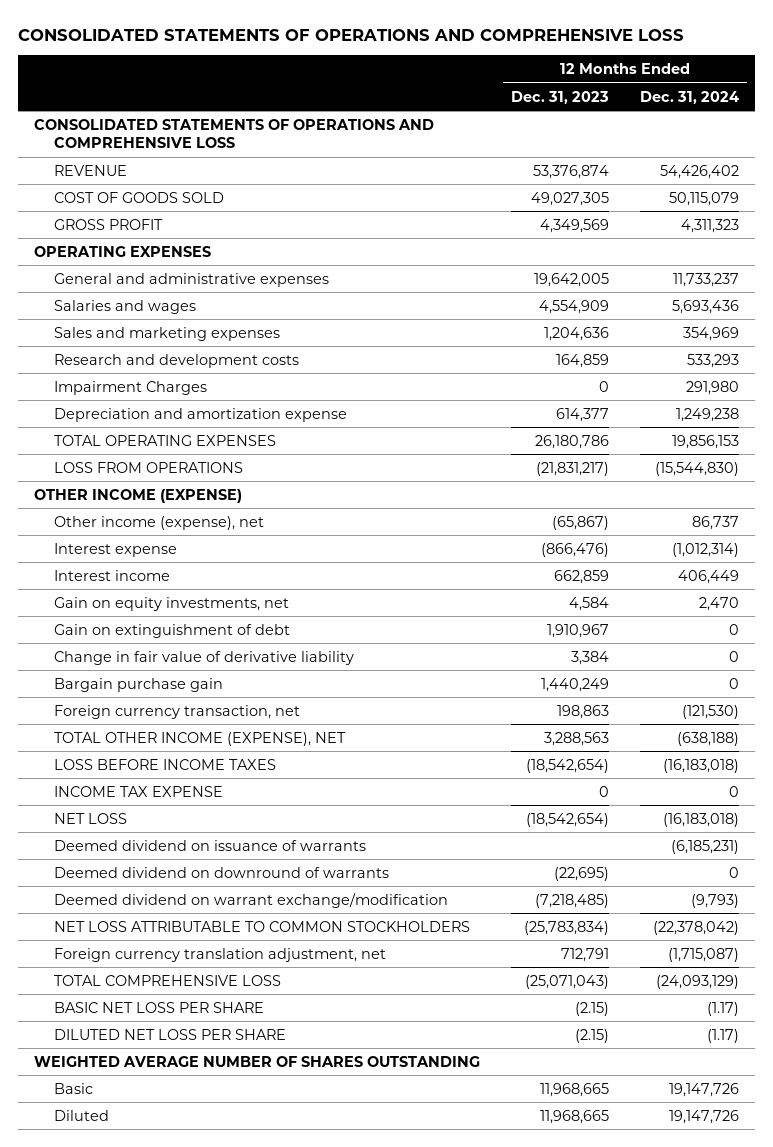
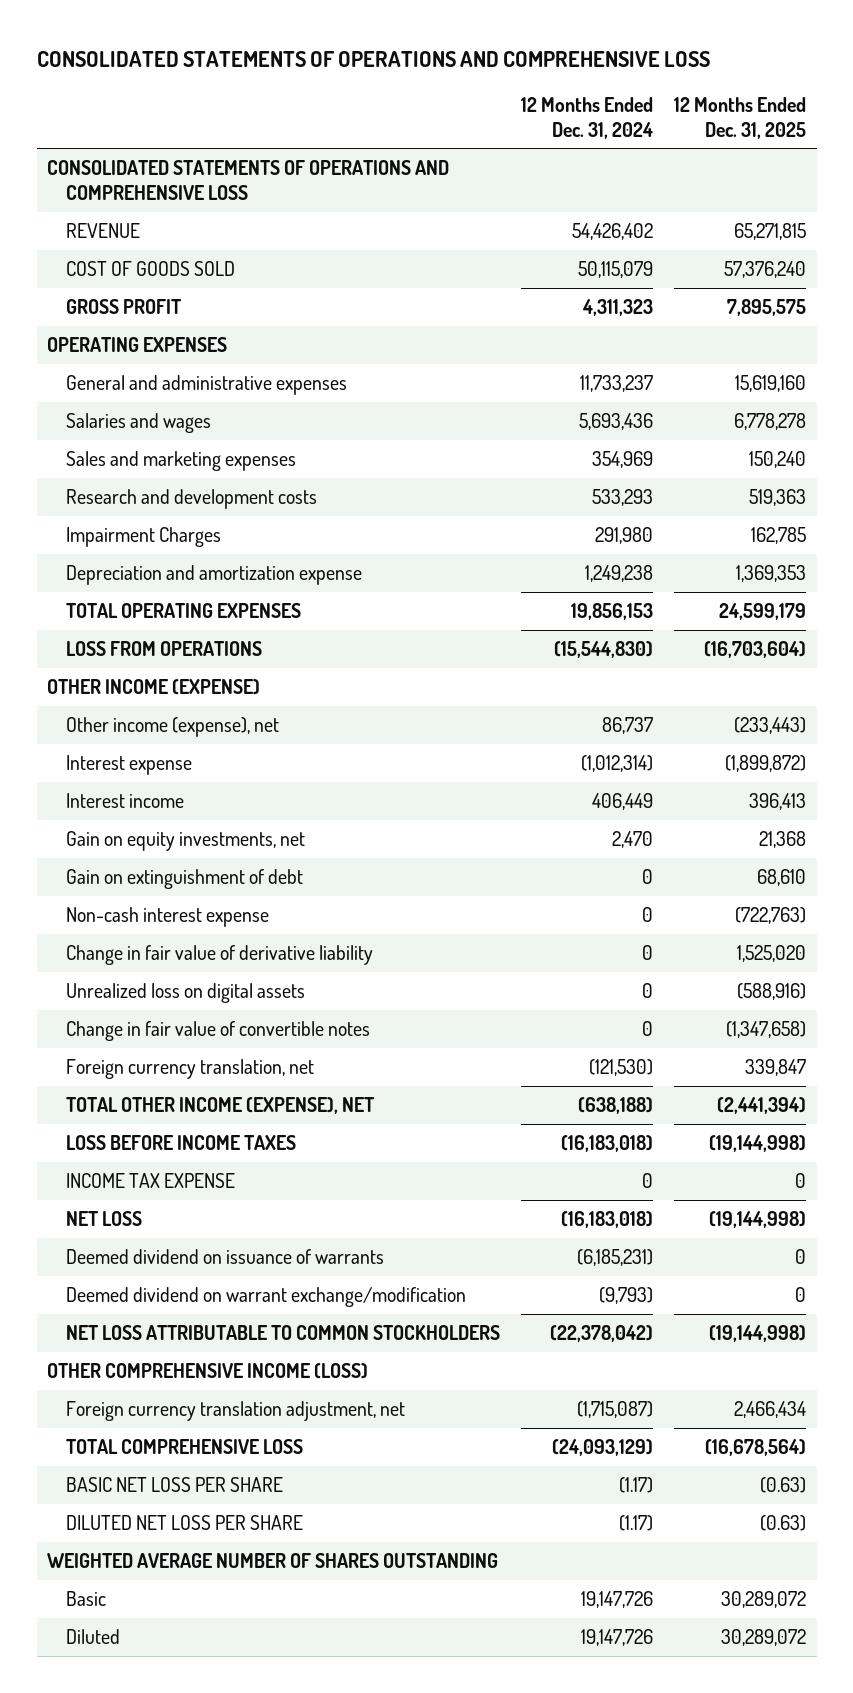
- | 12 Months Ended Dec. 31, 2023 | 12 Months Ended Dec. 31, 2024
+ | 12 Months Ended Dec. 31, 2024 | 12 Months Ended Dec. 31, 2025
+ Non-cash interest expense | 0 | (722,763)
- Bargain purchase gain | 1,440,249 | 0
- Foreign currency transaction, net | 198,863 | (121,530)
+ Unrealized loss on digital assets | 0 | (588,916)
+ Change in fair value of convertible notes | 0 | (1,347,658)
+ Foreign currency translation, net | (121,530) | 339,847
- Deemed dividend on downround of warrants | (22,695) | 0
+ OTHER COMPREHENSIVE INCOME (LOSS)

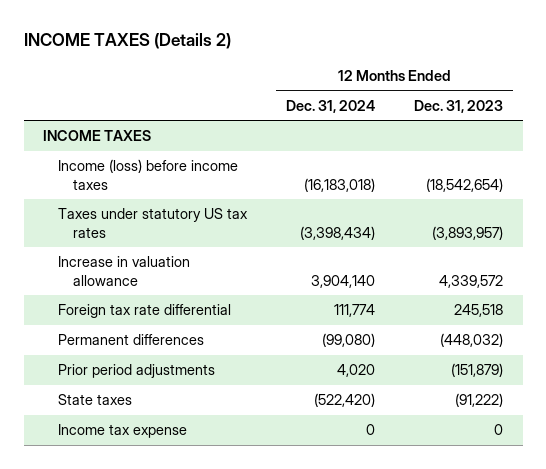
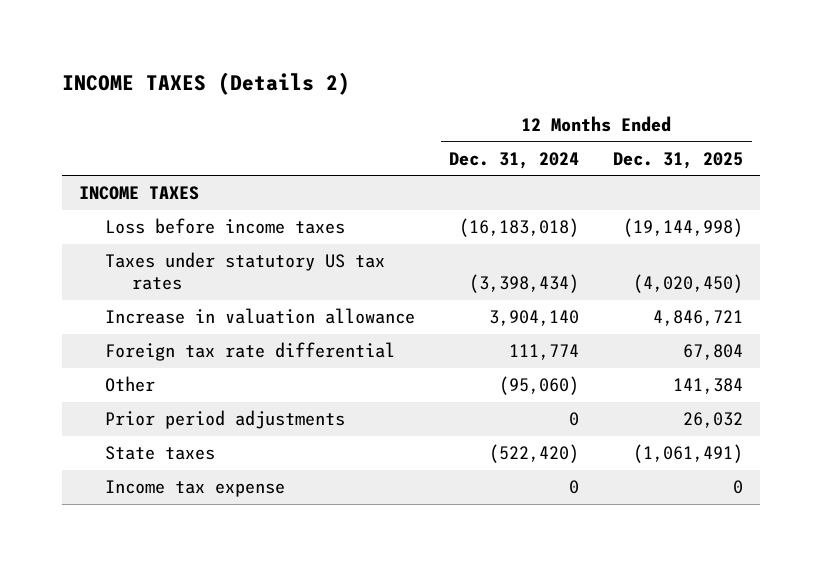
- | 12 Months Ended Dec. 31, 2024 | 12 Months Ended Dec. 31, 2023
+ | 12 Months Ended Dec. 31, 2024 | 12 Months Ended Dec. 31, 2025
- Income (loss) before income taxes | (16,183,018) | (18,542,654)
+ Loss before income taxes | (16,183,018) | (19,144,998)
- Permanent differences | (99,080) | (448,032)
- Prior period adjustments | 4,020 | (151,879)
+ Other | (95,060) | 141,384
+ Prior period adjustments | 0 | 26,032

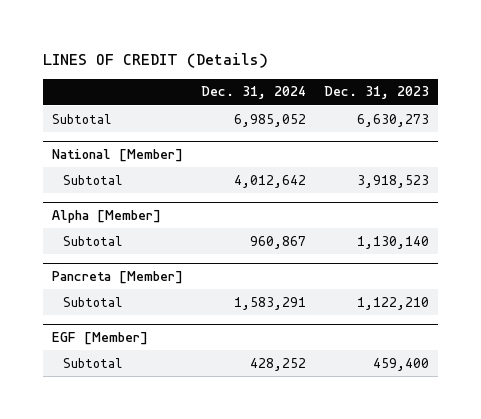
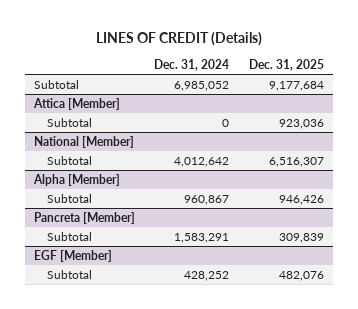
- | Dec. 31, 2024 | Dec. 31, 2023
+ | Dec. 31, 2024 | Dec. 31, 2025
+ Attica [Member]
+ Subtotal | 0 | 923,036

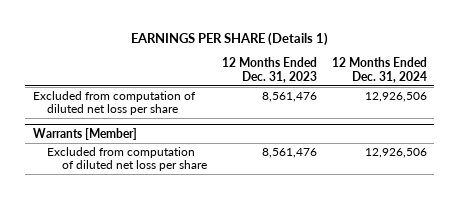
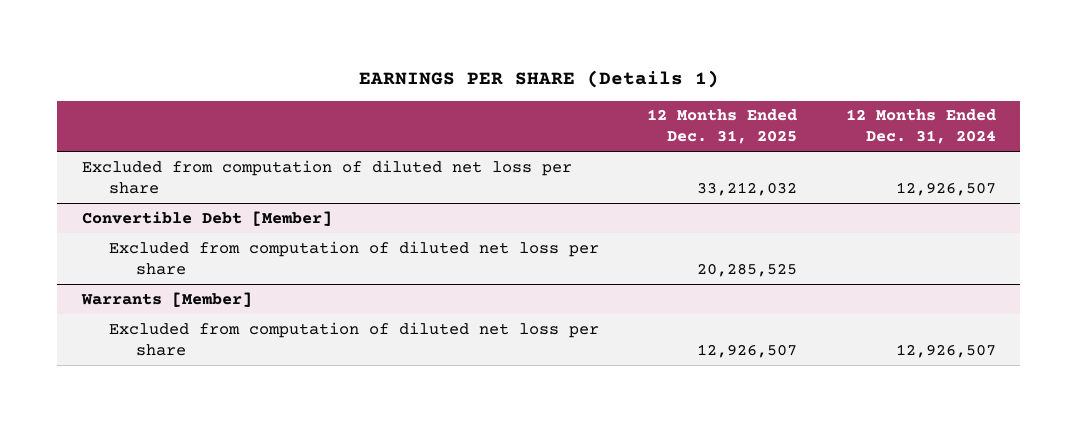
- | 12 Months Ended Dec. 31, 2023 | 12 Months Ended Dec. 31, 2024
+ | 12 Months Ended Dec. 31, 2025 | 12 Months Ended Dec. 31, 2024
- Excluded from computation of diluted net loss per share | 8,561,476 | 12,926,506
+ Excluded from computation of diluted net loss per share | 33,212,032 | 12,926,507
+ Convertible Debt [Member]
+ Excluded from computation of diluted net loss per share | 20,285,525 |
@ Warrants [Member]
- Excluded from computation of diluted net loss per share | 8,561,476 | 12,926,506
+ Excluded from computation of diluted net loss per share | 12,926,507 | 12,926,507

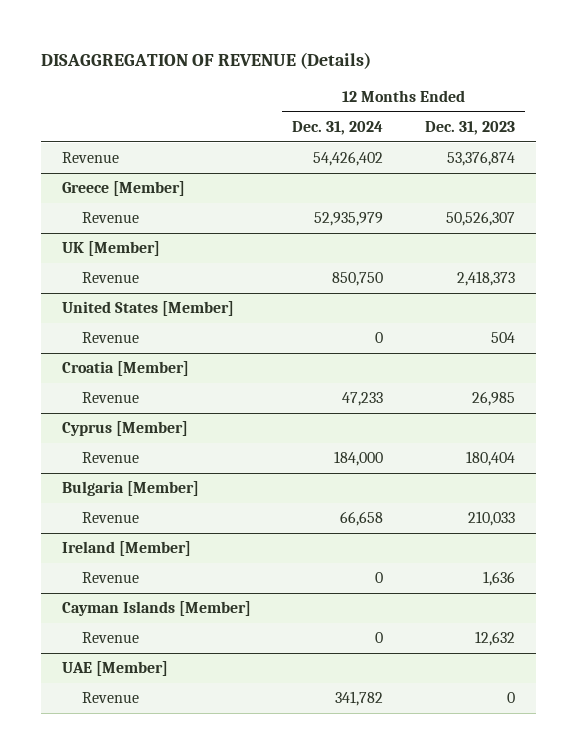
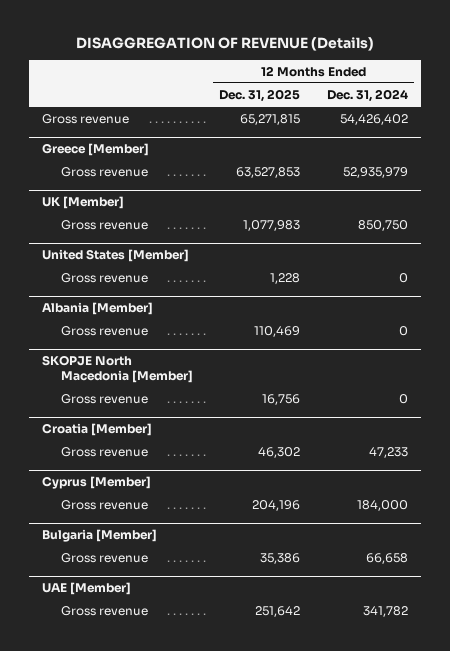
- | 12 Months Ended Dec. 31, 2024 | 12 Months Ended Dec. 31, 2023
+ | 12 Months Ended Dec. 31, 2025 | 12 Months Ended Dec. 31, 2024
- Revenue | 54,426,402 | 53,376,874
+ Gross revenue | 65,271,815 | 54,426,402
@ Greece [Member]
- Revenue | 52,935,979 | 50,526,307
+ Gross revenue | 63,527,853 | 52,935,979
@ UK [Member]
- Revenue | 850,750 | 2,418,373
+ Gross revenue | 1,077,983 | 850,750
@ United States [Member]
- Revenue | 0 | 504
+ Gross revenue | 1,228 | 0
+ Albania [Member]
+ Gross revenue | 110,469 | 0
+ SKOPJE North Macedonia [Member]
+ Gross revenue | 16,756 | 0
@ Croatia [Member]
- Revenue | 47,233 | 26,985
+ Gross revenue | 46,302 | 47,233
@ Cyprus [Member]
- Revenue | 184,000 | 180,404
+ Gross revenue | 204,196 | 184,000
@ Bulgaria [Member]
- Revenue | 66,658 | 210,033
- Ireland [Member]
- Revenue | 0 | 1,636
- Cayman Islands [Member]
- Revenue | 0 | 12,632
@ Bulgaria [Member]
+ Gross revenue | 35,386 | 66,658
@ UAE [Member]
- Revenue | 341,782 | 0
+ Gross revenue | 251,642 | 341,782

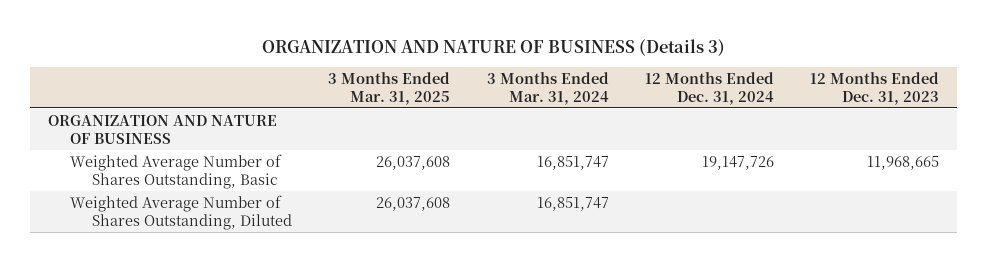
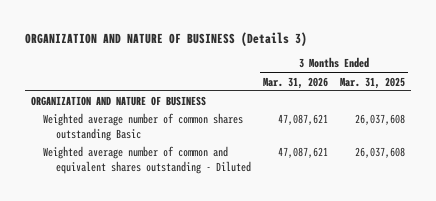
- | 3 Months Ended Mar. 31, 2025 | 3 Months Ended Mar. 31, 2024 | 12 Months Ended Dec. 31, 2024 | 12 Months Ended Dec. 31, 2023
+ | 3 Months Ended Mar. 31, 2026 | 3 Months Ended Mar. 31, 2025
- Weighted Average Number of Shares Outstanding, Basic | 26,037,608 | 16,851,747 | 19,147,726 | 11,968,665
- Weighted Average Number of Shares Outstanding, Diluted | 26,037,608 | 16,851,747 | |
+ Weighted average number of common shares outstanding Basic | 47,087,621 | 26,037,608
+ Weighted average number of common and equivalent shares outstanding - Diluted | 47,087,621 | 26,037,608

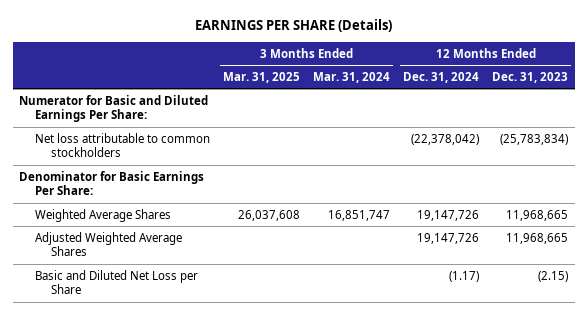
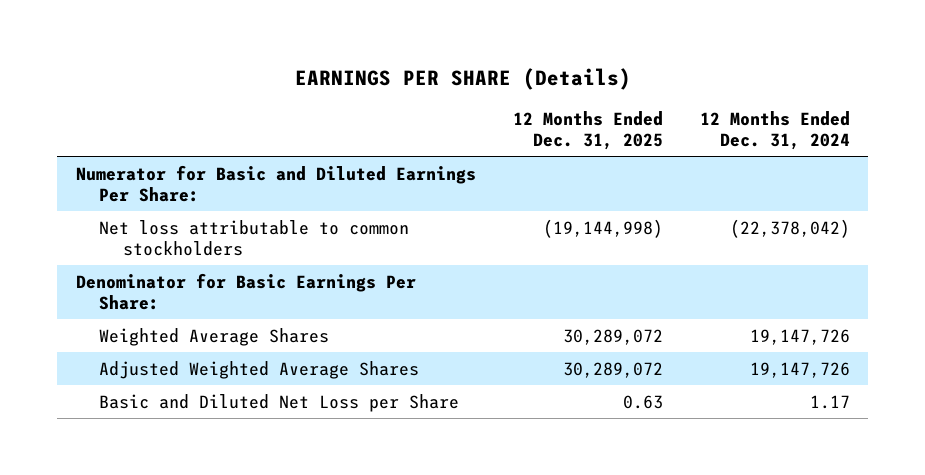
- | 3 Months Ended Mar. 31, 2025 | 3 Months Ended Mar. 31, 2024 | 12 Months Ended Dec. 31, 2024 | 12 Months Ended Dec. 31, 2023
+ | 12 Months Ended Dec. 31, 2025 | 12 Months Ended Dec. 31, 2024
- Basic and Diluted Net Loss per Share | | | (1.17) | (2.15)
+ Basic and Diluted Net Loss per Share | 0.63 | 1.17

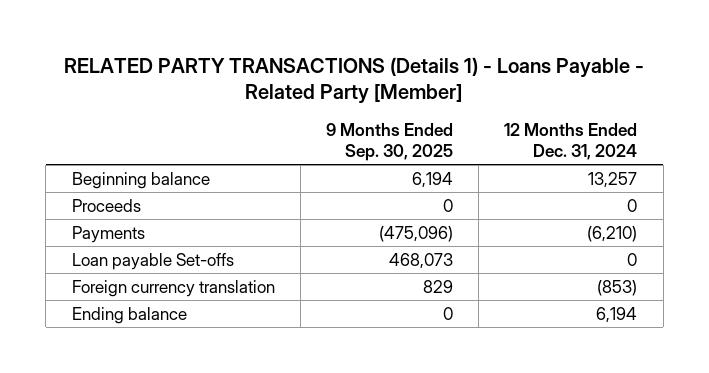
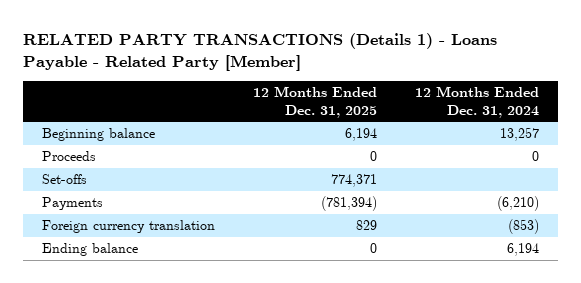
- | 9 Months Ended Sep. 30, 2025 | 12 Months Ended Dec. 31, 2024
+ | 12 Months Ended Dec. 31, 2025 | 12 Months Ended Dec. 31, 2024
+ Set-offs | 774,371 |
- Loan payable Set-offs | 468,073 | 0

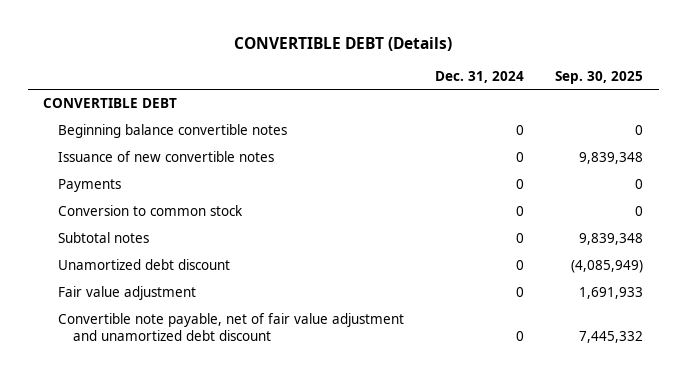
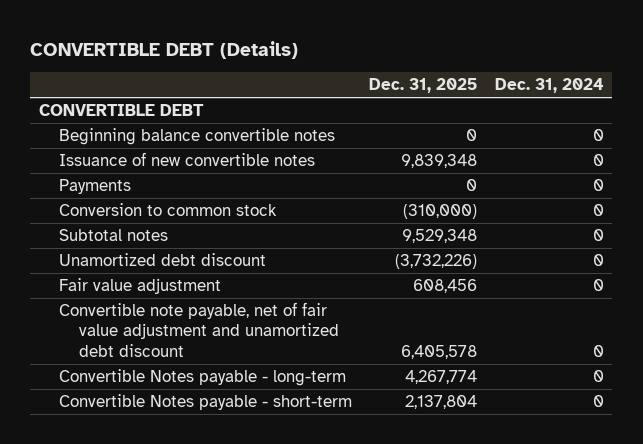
- | Dec. 31, 2024 | Sep. 30, 2025
+ | Dec. 31, 2025 | Dec. 31, 2024
+ Convertible Notes payable - long-term | 4,267,774 | 0
+ Convertible Notes payable - short-term | 2,137,804 | 0

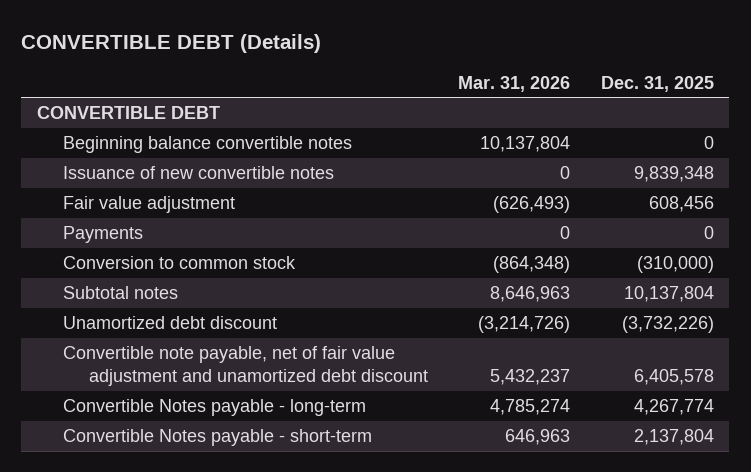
- | Dec. 31, 2025 | Dec. 31, 2024
+ | Mar. 31, 2026 | Dec. 31, 2025
moved up: Fair value adjustment | (626,493) | 608,456
- Subtotal notes | 9,529,348 | 0
+ Subtotal notes | 8,646,963 | 10,137,804

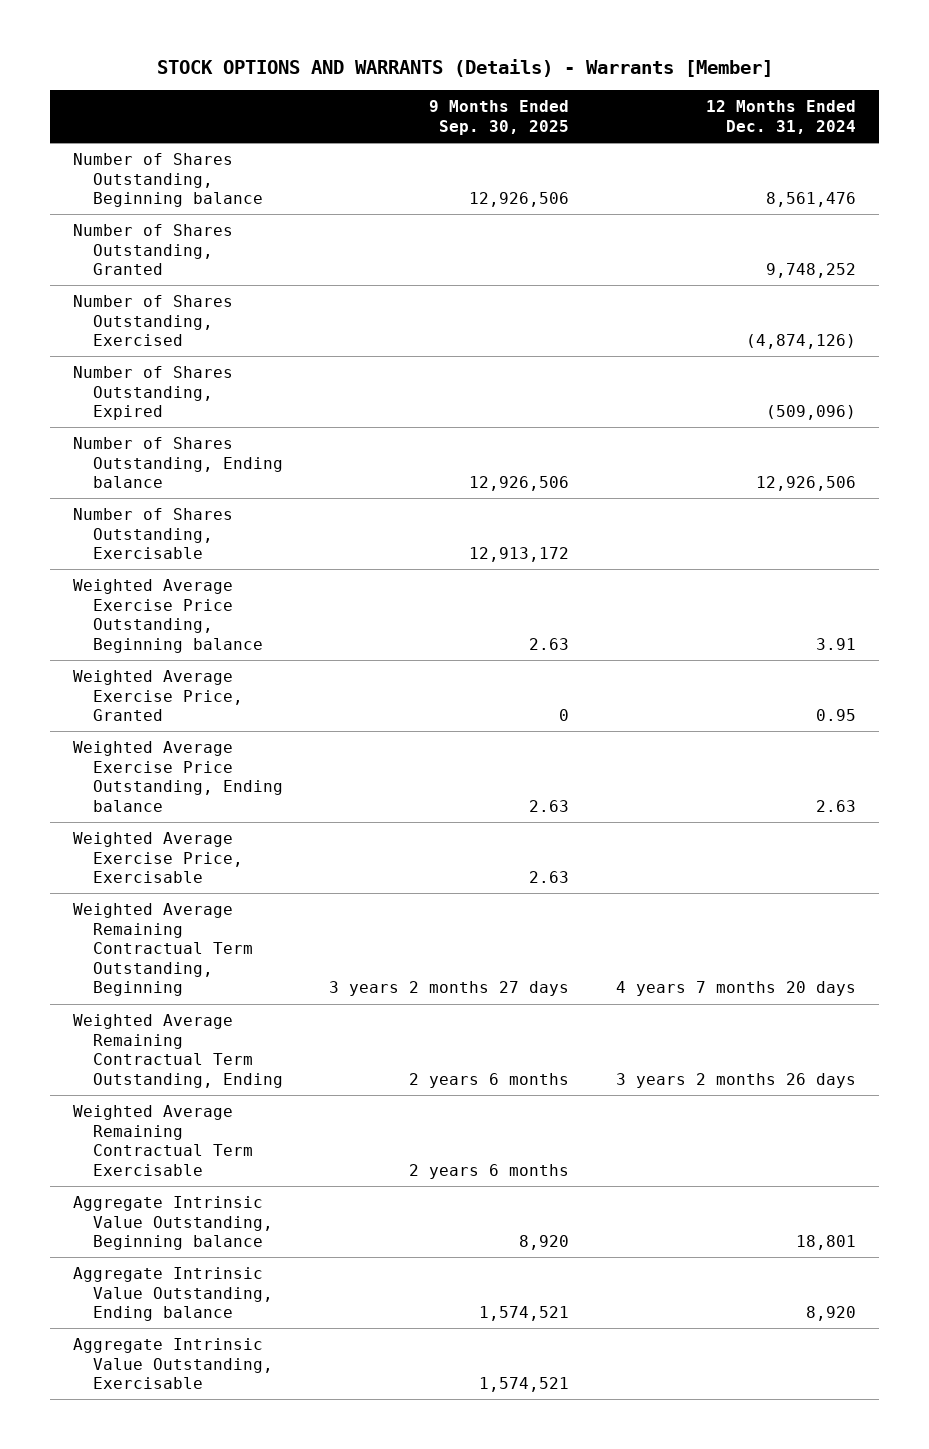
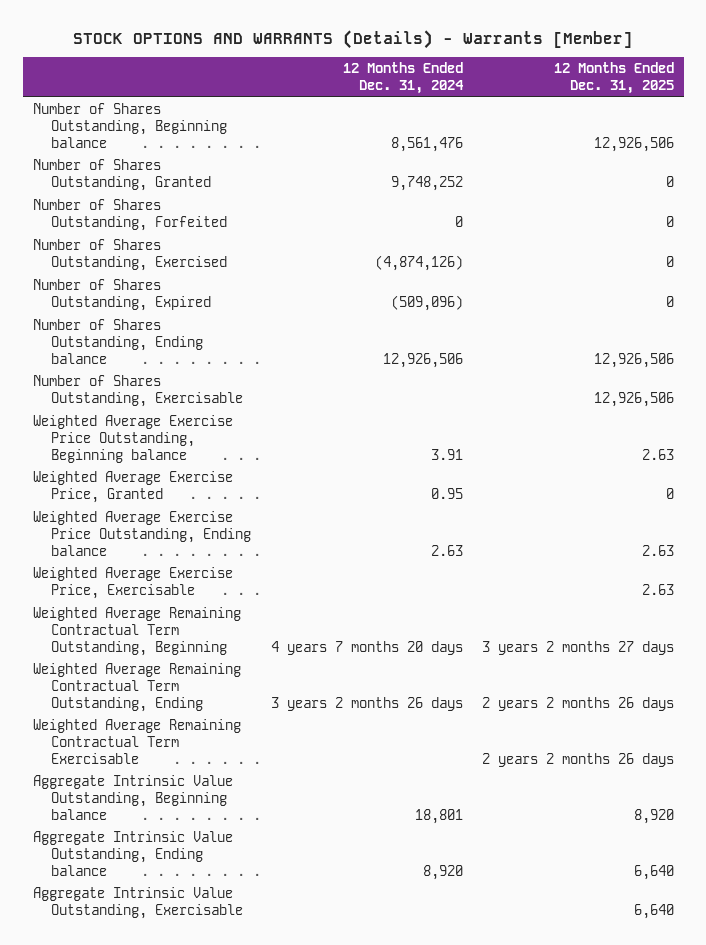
- | 9 Months Ended Sep. 30, 2025 | 12 Months Ended Dec. 31, 2024
+ | 12 Months Ended Dec. 31, 2024 | 12 Months Ended Dec. 31, 2025
+ Number of Shares Outstanding, Forfeited | 0 | 0

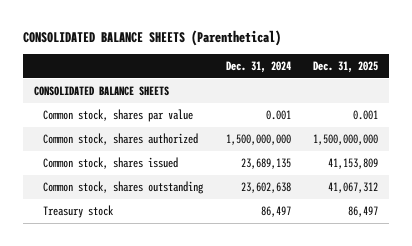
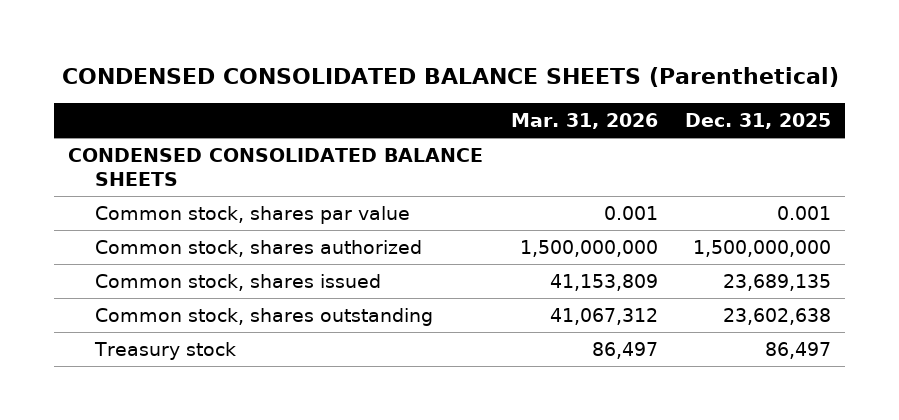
- CONSOLIDATED BALANCE SHEETS (Parenthetical)
+ CONDENSED CONSOLIDATED BALANCE SHEETS (Parenthetical)
- | Dec. 31, 2024 | Dec. 31, 2025
+ | Mar. 31, 2026 | Dec. 31, 2025
- CONSOLIDATED BALANCE SHEETS
+ CONDENSED CONSOLIDATED BALANCE SHEETS
- Common stock, shares issued | 23,689,135 | 41,153,809
- Common stock, shares outstanding | 23,602,638 | 41,067,312
+ Common stock, shares issued | 41,153,809 | 23,689,135
+ Common stock, shares outstanding | 41,067,312 | 23,602,638

